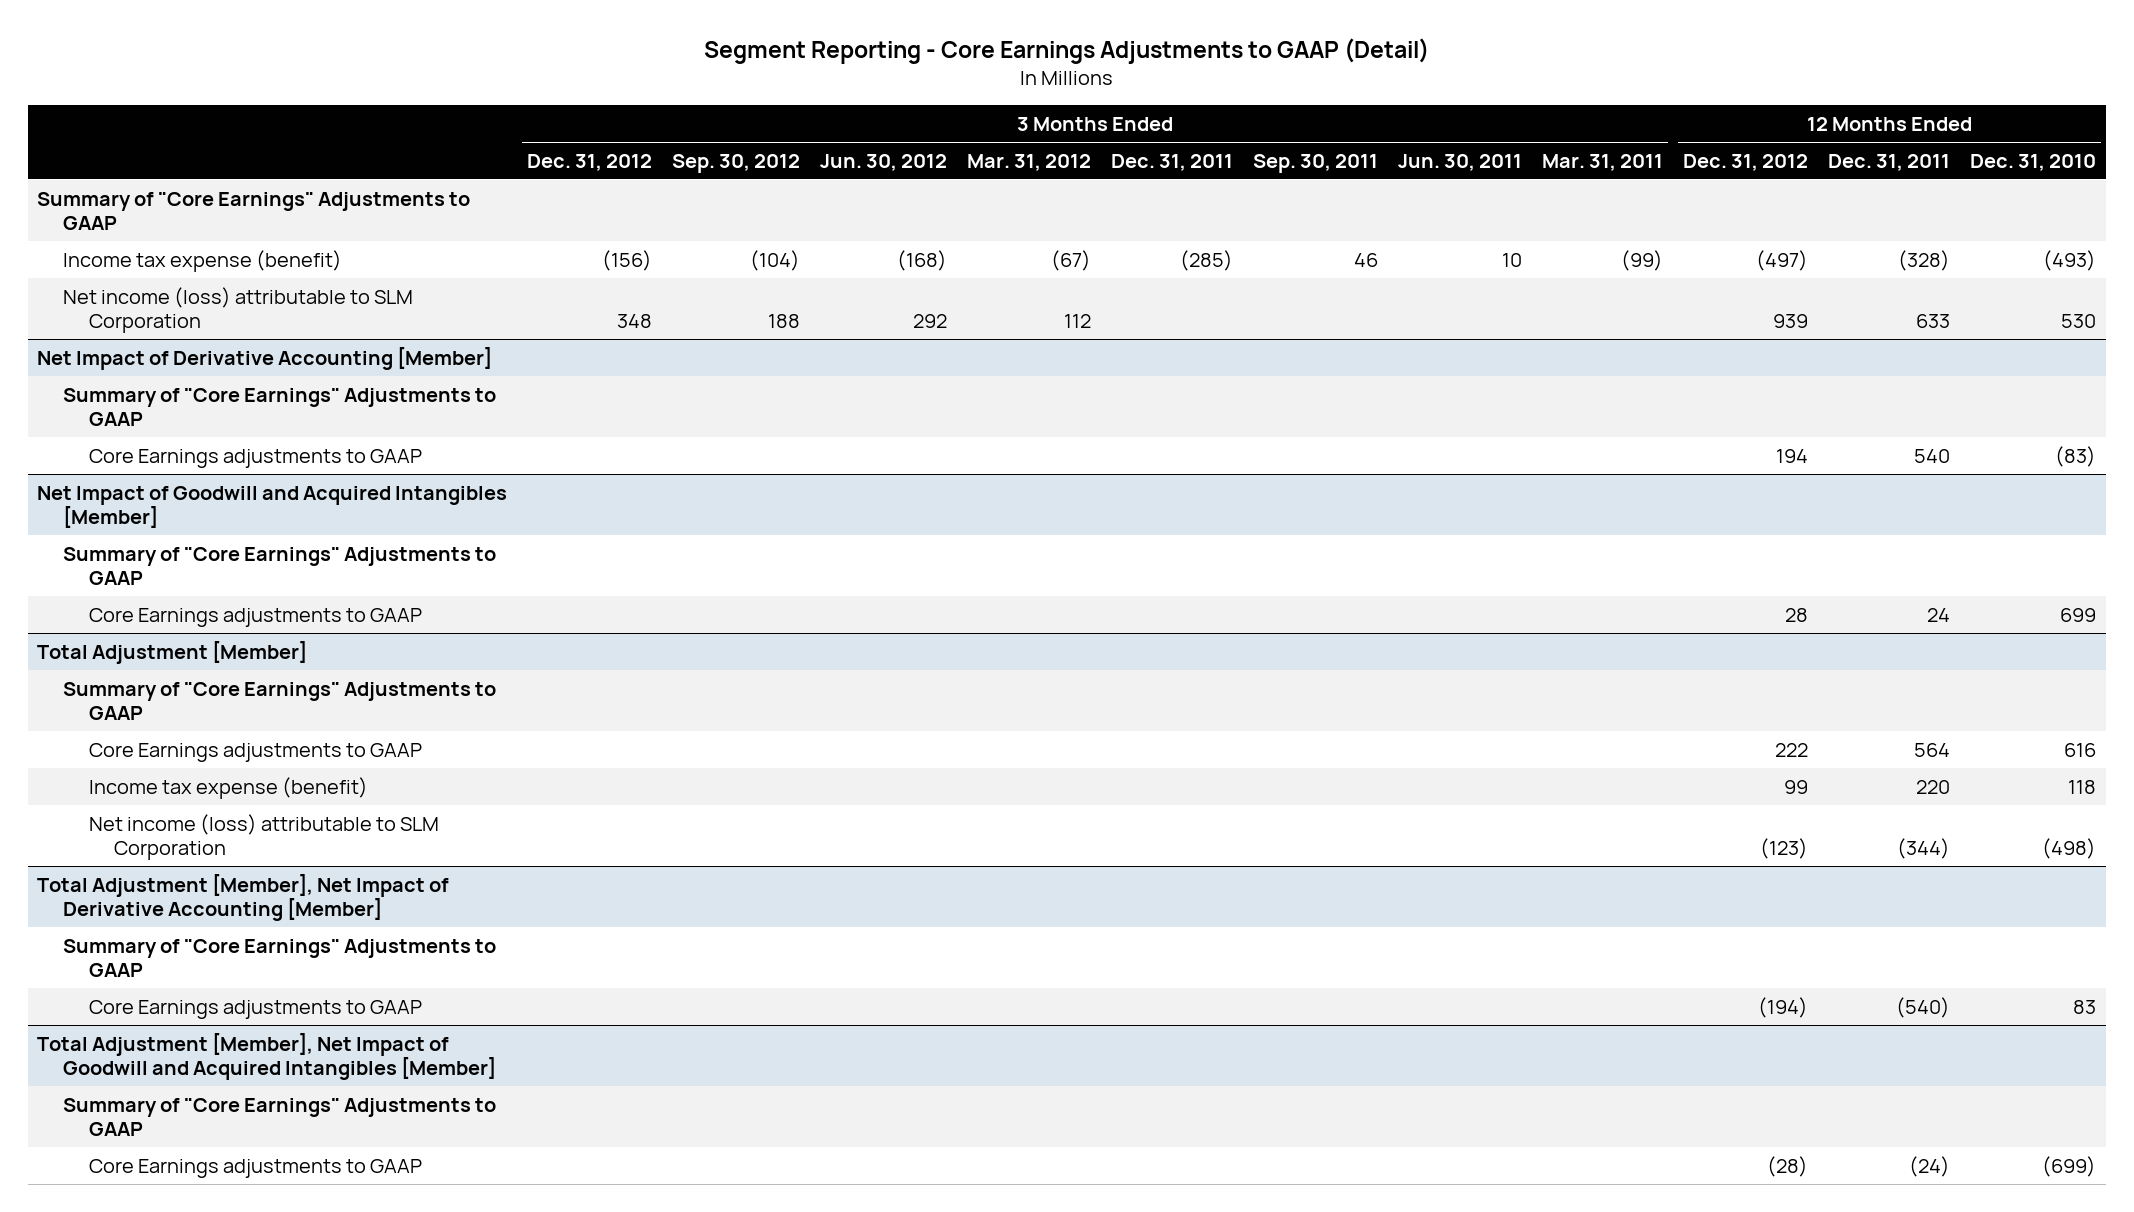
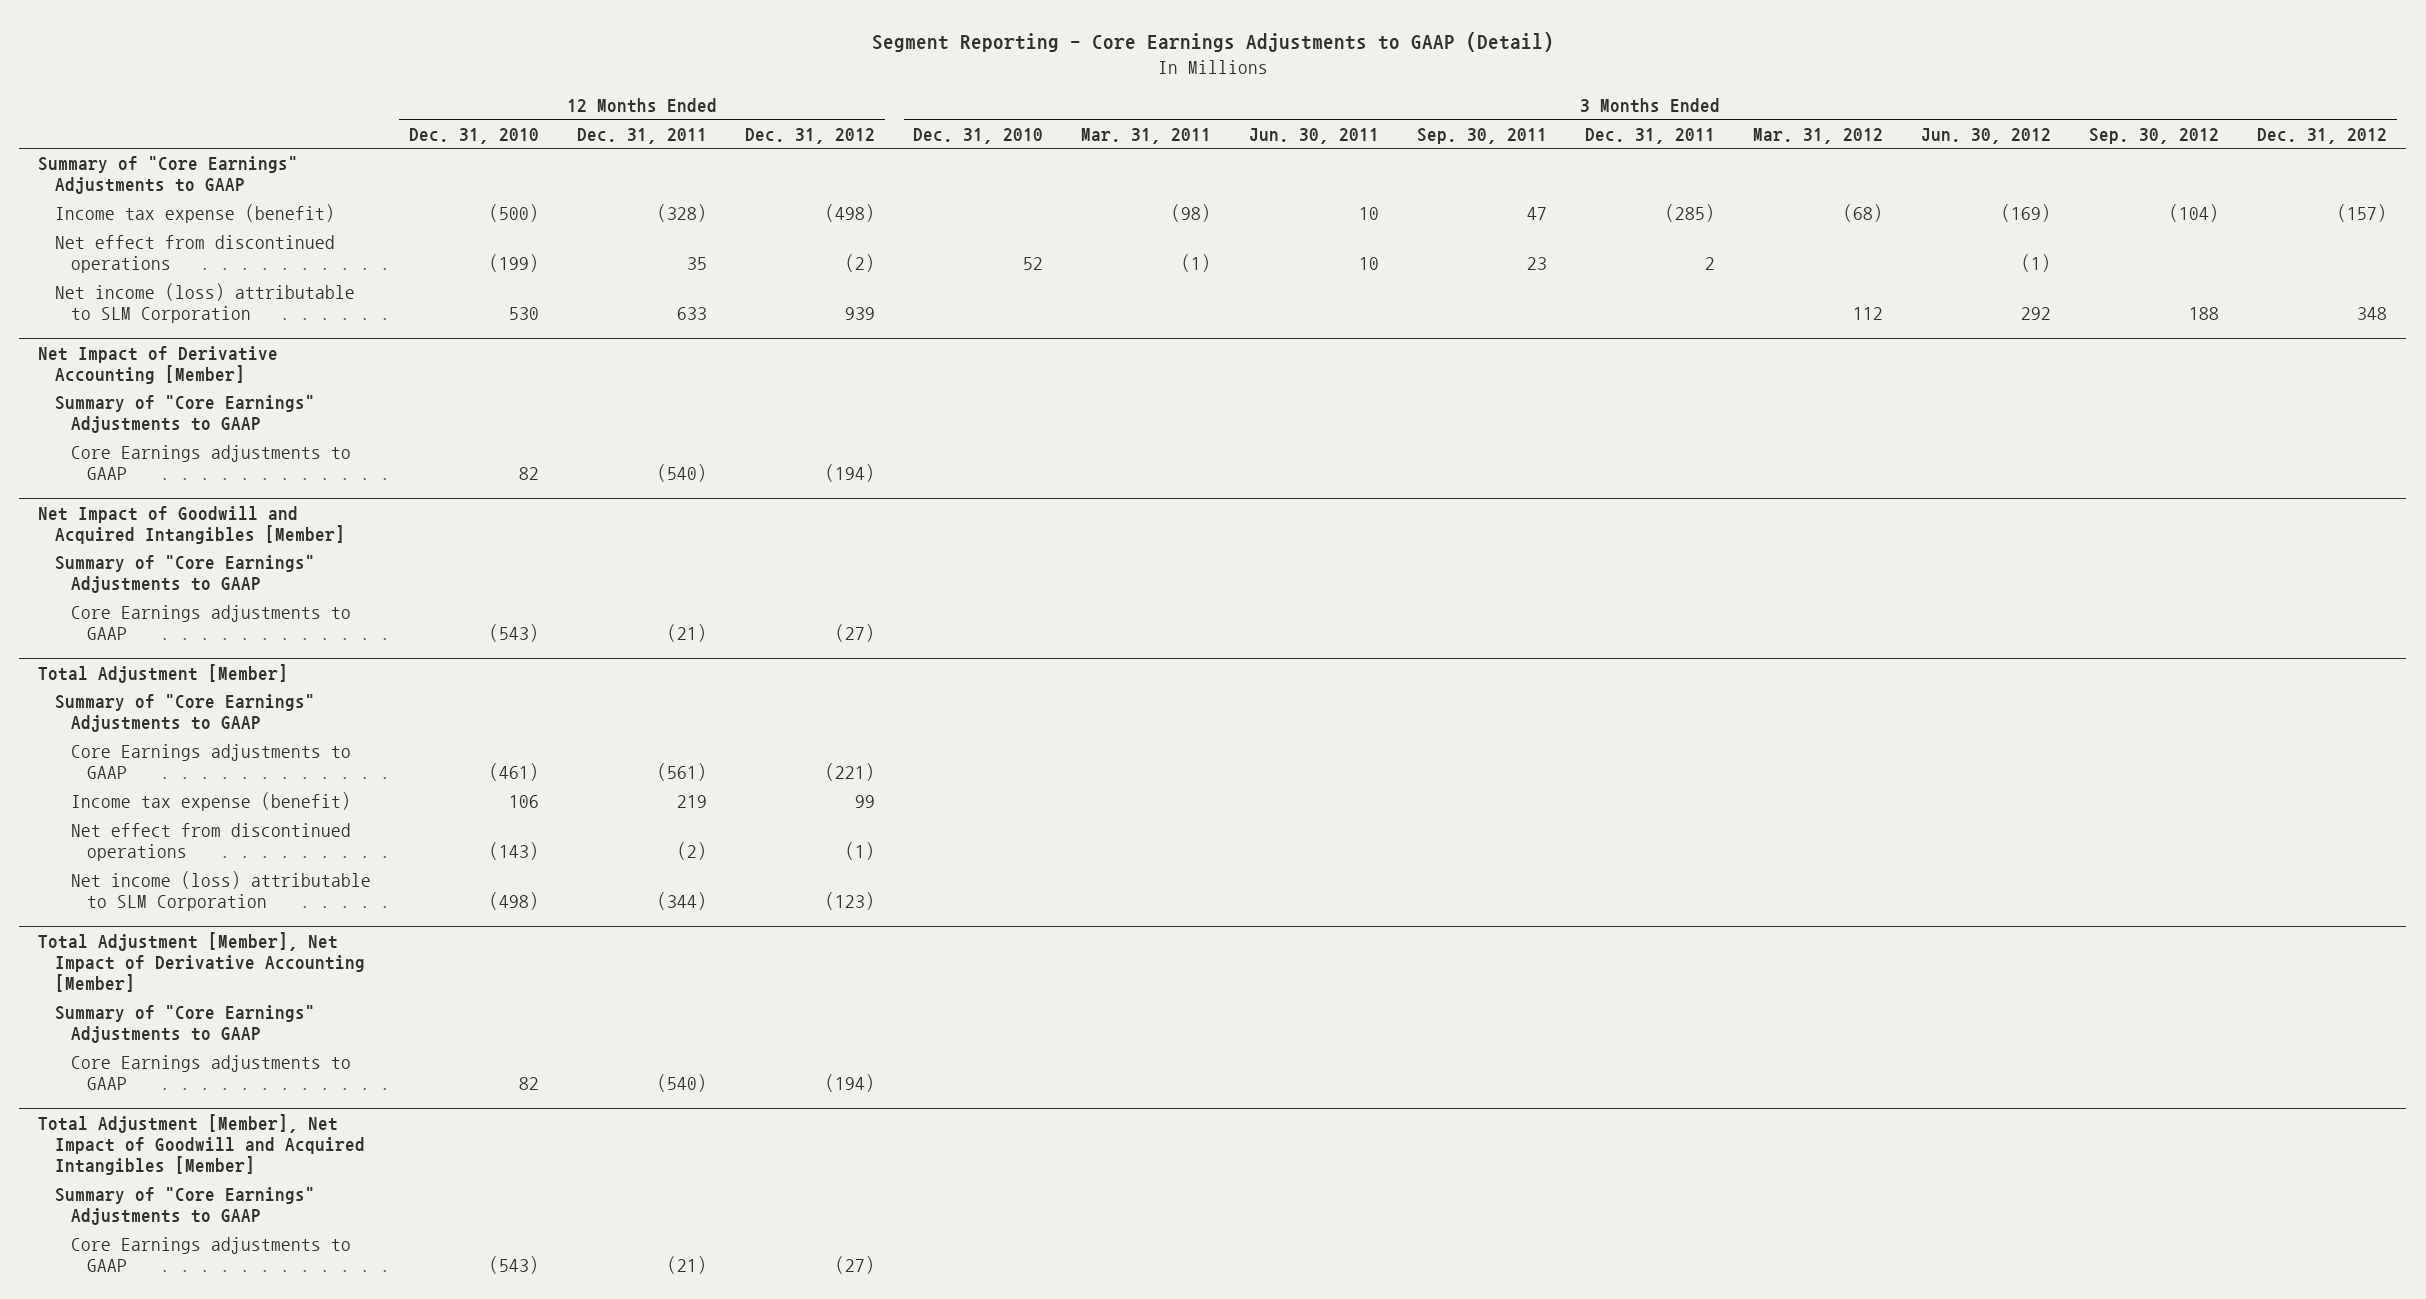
- | 3 Months Ended Dec. 31, 2012 | 3 Months Ended Sep. 30, 2012 | 3 Months Ended Jun. 30, 2012 | 3 Months Ended Mar. 31, 2012 | 3 Months Ended Dec. 31, 2011 | 3 Months Ended Sep. 30, 2011 | 3 Months Ended Jun. 30, 2011 | 3 Months Ended Mar. 31, 2011 | 12 Months Ended Dec. 31, 2012 | 12 Months Ended Dec. 31, 2011 | 12 Months Ended Dec. 31, 2010
+ | 12 Months Ended Dec. 31, 2010 | 12 Months Ended Dec. 31, 2011 | 12 Months Ended Dec. 31, 2012 | 3 Months Ended Dec. 31, 2010 | 3 Months Ended Mar. 31, 2011 | 3 Months Ended Jun. 30, 2011 | 3 Months Ended Sep. 30, 2011 | 3 Months Ended Dec. 31, 2011 | 3 Months Ended Mar. 31, 2012 | 3 Months Ended Jun. 30, 2012 | 3 Months Ended Sep. 30, 2012 | 3 Months Ended Dec. 31, 2012
- Income tax expense (benefit) | (156) | (104) | (168) | (67) | (285) | 46 | 10 | (99) | (497) | (328) | (493)
+ Income tax expense (benefit) | (500) | (328) | (498) | | (98) | 10 | 47 | (285) | (68) | (169) | (104) | (157)
+ Net effect from discontinued operations | (199) | 35 | (2) | 52 | (1) | 10 | 23 | 2 | | (1) | |
@ Net Impact of Derivative Accounting [Member]
- Core Earnings adjustments to GAAP | | | | | | | | | 194 | 540 | (83)
+ Core Earnings adjustments to GAAP | 82 | (540) | (194) | | | | | | | | |
@ Net Impact of Goodwill and Acquired Intangibles [Member]
- Core Earnings adjustments to GAAP | | | | | | | | | 28 | 24 | 699
+ Core Earnings adjustments to GAAP | (543) | (21) | (27) | | | | | | | | |
@ Total Adjustment [Member]
- Core Earnings adjustments to GAAP | | | | | | | | | 222 | 564 | 616
- Income tax expense (benefit) | | | | | | | | | 99 | 220 | 118
+ Core Earnings adjustments to GAAP | (461) | (561) | (221) | | | | | | | | |
+ Income tax expense (benefit) | 106 | 219 | 99 | | | | | | | | |
+ Net effect from discontinued operations | (143) | (2) | (1) | | | | | | | | |
@ Total Adjustment [Member], Net Impact of Derivative Accounting [Member]
- Core Earnings adjustments to GAAP | | | | | | | | | (194) | (540) | 83
+ Core Earnings adjustments to GAAP | 82 | (540) | (194) | | | | | | | | |
@ Total Adjustment [Member], Net Impact of Goodwill and Acquired Intangibles [Member]
- Core Earnings adjustments to GAAP | | | | | | | | | (28) | (24) | (699)
+ Core Earnings adjustments to GAAP | (543) | (21) | (27) | | | | | | | | |

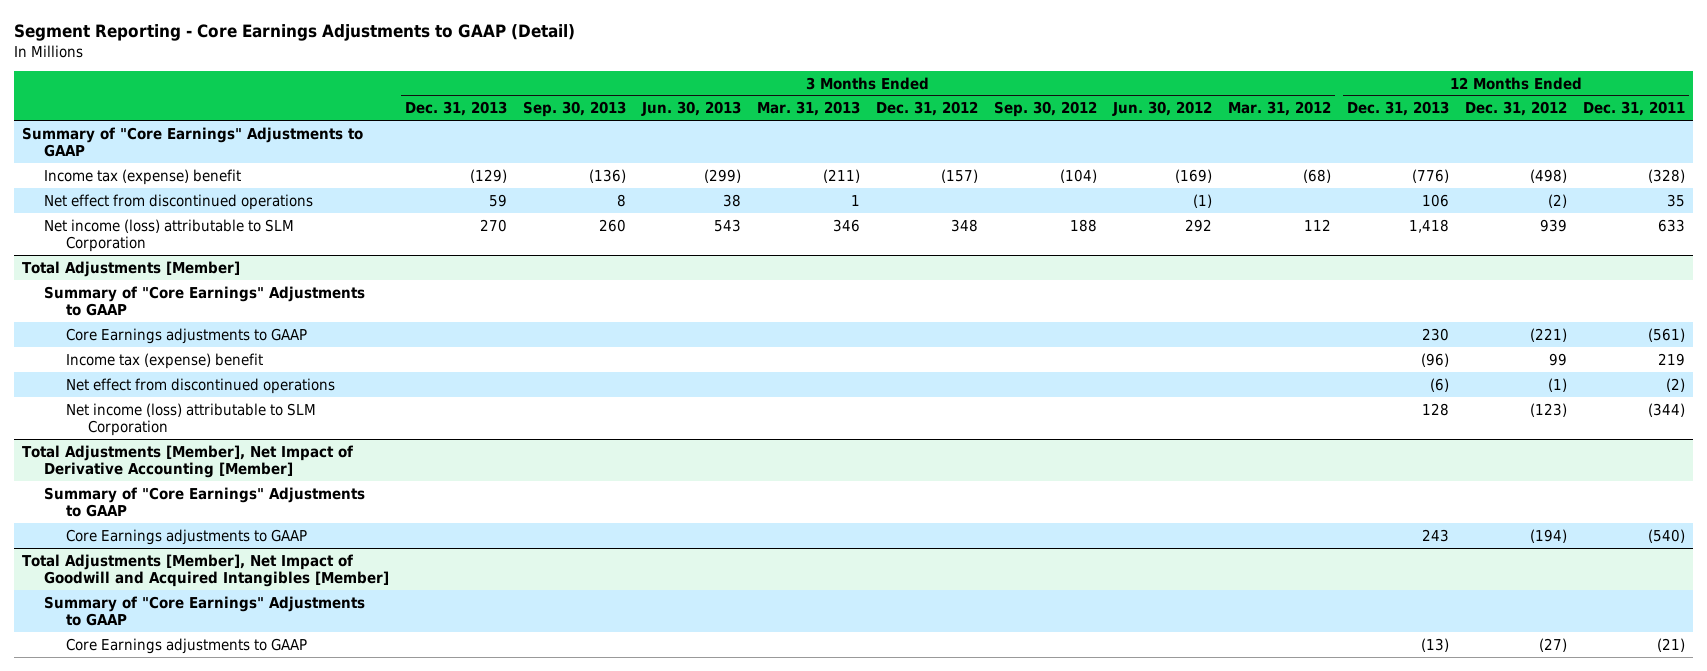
- | 12 Months Ended Dec. 31, 2010 | 12 Months Ended Dec. 31, 2011 | 12 Months Ended Dec. 31, 2012 | 3 Months Ended Dec. 31, 2010 | 3 Months Ended Mar. 31, 2011 | 3 Months Ended Jun. 30, 2011 | 3 Months Ended Sep. 30, 2011 | 3 Months Ended Dec. 31, 2011 | 3 Months Ended Mar. 31, 2012 | 3 Months Ended Jun. 30, 2012 | 3 Months Ended Sep. 30, 2012 | 3 Months Ended Dec. 31, 2012
+ | 3 Months Ended Dec. 31, 2013 | 3 Months Ended Sep. 30, 2013 | 3 Months Ended Jun. 30, 2013 | 3 Months Ended Mar. 31, 2013 | 3 Months Ended Dec. 31, 2012 | 3 Months Ended Sep. 30, 2012 | 3 Months Ended Jun. 30, 2012 | 3 Months Ended Mar. 31, 2012 | 12 Months Ended Dec. 31, 2013 | 12 Months Ended Dec. 31, 2012 | 12 Months Ended Dec. 31, 2011
- Income tax expense (benefit) | (500) | (328) | (498) | | (98) | 10 | 47 | (285) | (68) | (169) | (104) | (157)
+ Income tax (expense) benefit | (129) | (136) | (299) | (211) | (157) | (104) | (169) | (68) | (776) | (498) | (328)
- Net Impact of Derivative Accounting [Member]
- Summary of "Core Earnings" Adjustments to GAAP
- Core Earnings adjustments to GAAP | 82 | (540) | (194) | | | | | | | | |
- Net Impact of Goodwill and Acquired Intangibles [Member]
- Summary of "Core Earnings" Adjustments to GAAP
- Core Earnings adjustments to GAAP | (543) | (21) | (27) | | | | | | | | |
- Total Adjustment [Member]
+ Total Adjustments [Member]
- Income tax expense (benefit) | 106 | 219 | 99 | | | | | | | | |
+ Income tax (expense) benefit | | | | | | | | | (96) | 99 | 219
- Total Adjustment [Member], Net Impact of Derivative Accounting [Member]
+ Total Adjustments [Member], Net Impact of Derivative Accounting [Member]
- Total Adjustment [Member], Net Impact of Goodwill and Acquired Intangibles [Member]
+ Total Adjustments [Member], Net Impact of Goodwill and Acquired Intangibles [Member]

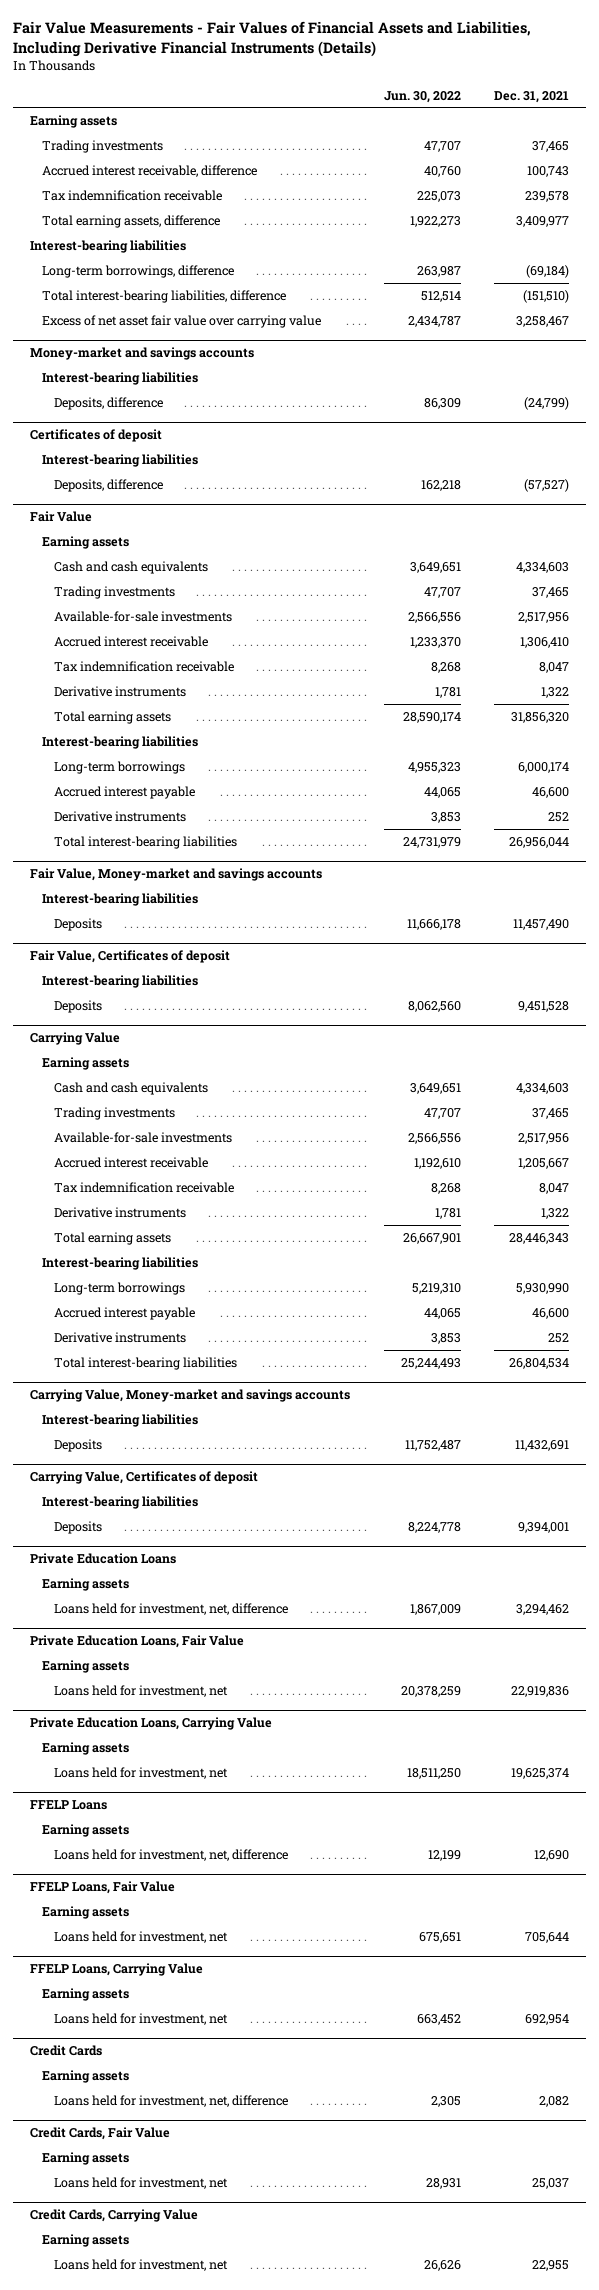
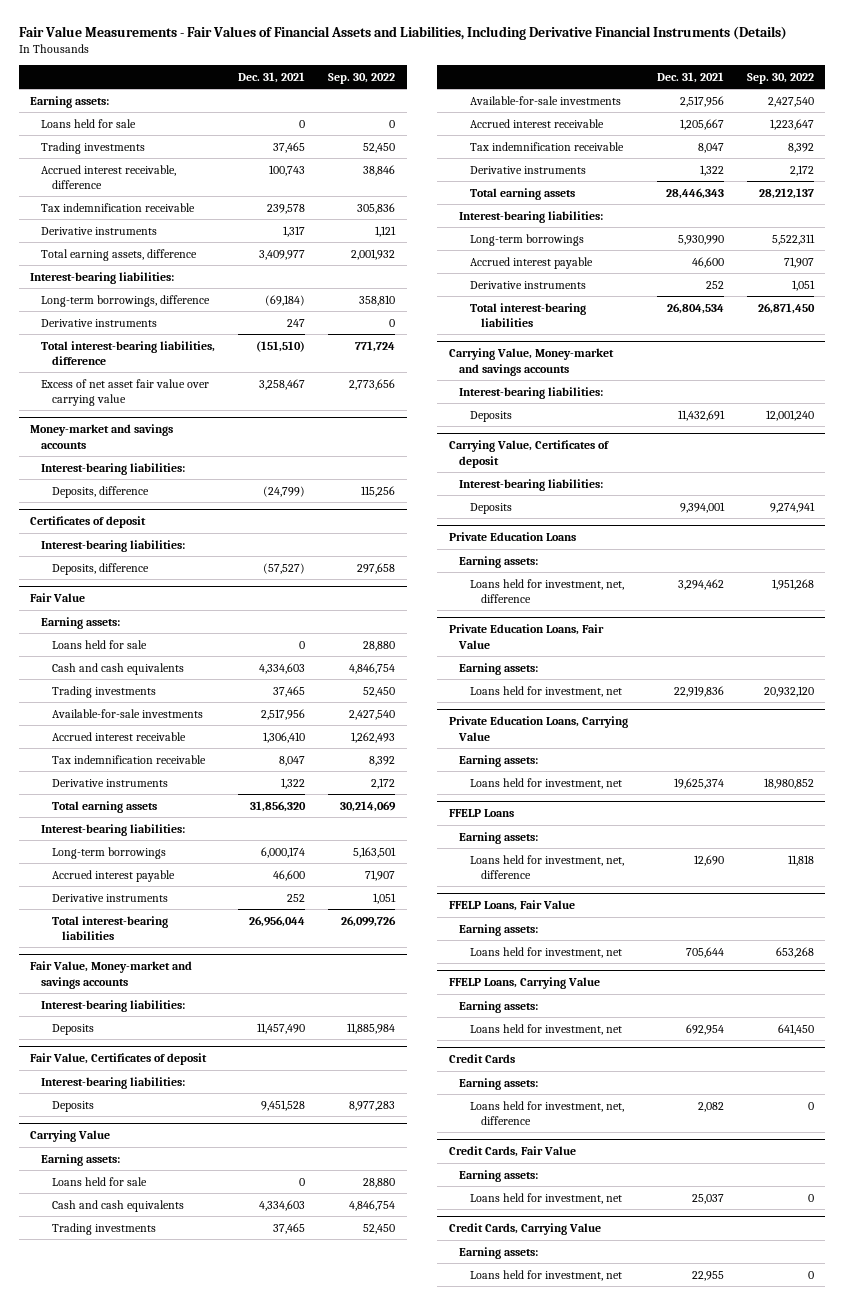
- | Jun. 30, 2022 | Dec. 31, 2021
+ | Dec. 31, 2021 | Sep. 30, 2022
- Earning assets
+ Earning assets:
+ Loans held for sale | 0 | 0
+ Derivative instruments | 1,317 | 1,121
- Interest-bearing liabilities
+ Interest-bearing liabilities:
+ Derivative instruments | 247 | 0
@ Money-market and savings accounts
- Interest-bearing liabilities
+ Interest-bearing liabilities:
@ Certificates of deposit
- Interest-bearing liabilities
+ Interest-bearing liabilities:
@ Fair Value
- Earning assets
+ Earning assets:
+ Loans held for sale | 0 | 28,880
- Interest-bearing liabilities
+ Interest-bearing liabilities:
@ Fair Value, Money-market and savings accounts
- Interest-bearing liabilities
+ Interest-bearing liabilities:
@ Fair Value, Certificates of deposit
- Interest-bearing liabilities
+ Interest-bearing liabilities:
@ Carrying Value
- Earning assets
+ Earning assets:
+ Loans held for sale | 0 | 28,880
- Interest-bearing liabilities
+ Interest-bearing liabilities:
@ Carrying Value, Money-market and savings accounts
- Interest-bearing liabilities
+ Interest-bearing liabilities:
@ Carrying Value, Certificates of deposit
- Interest-bearing liabilities
+ Interest-bearing liabilities:
@ Private Education Loans
- Earning assets
+ Earning assets:
@ Private Education Loans, Fair Value
- Earning assets
+ Earning assets:
@ Private Education Loans, Carrying Value
- Earning assets
+ Earning assets:
@ FFELP Loans
- Earning assets
+ Earning assets:
@ FFELP Loans, Fair Value
- Earning assets
+ Earning assets:
@ FFELP Loans, Carrying Value
- Earning assets
+ Earning assets:
@ Credit Cards
- Earning assets
+ Earning assets:
@ Credit Cards, Fair Value
- Earning assets
+ Earning assets:
@ Credit Cards, Carrying Value
- Earning assets
+ Earning assets:

